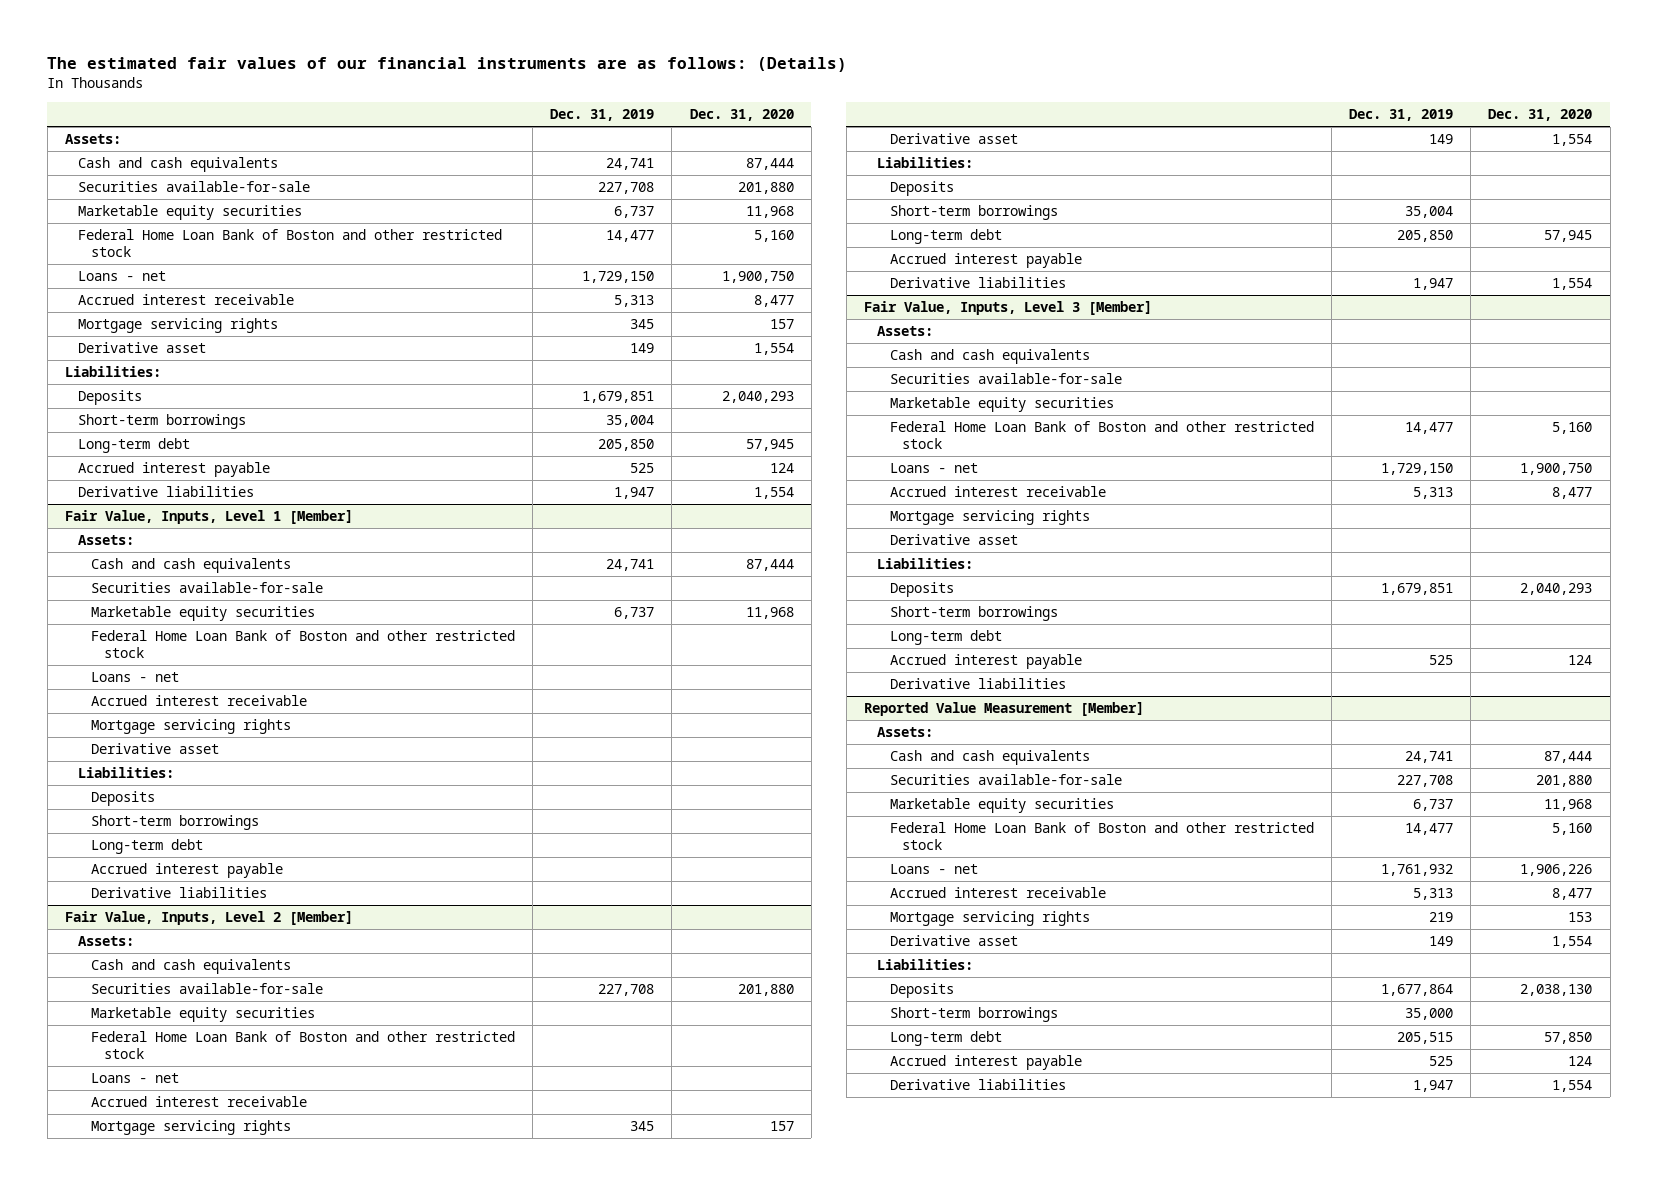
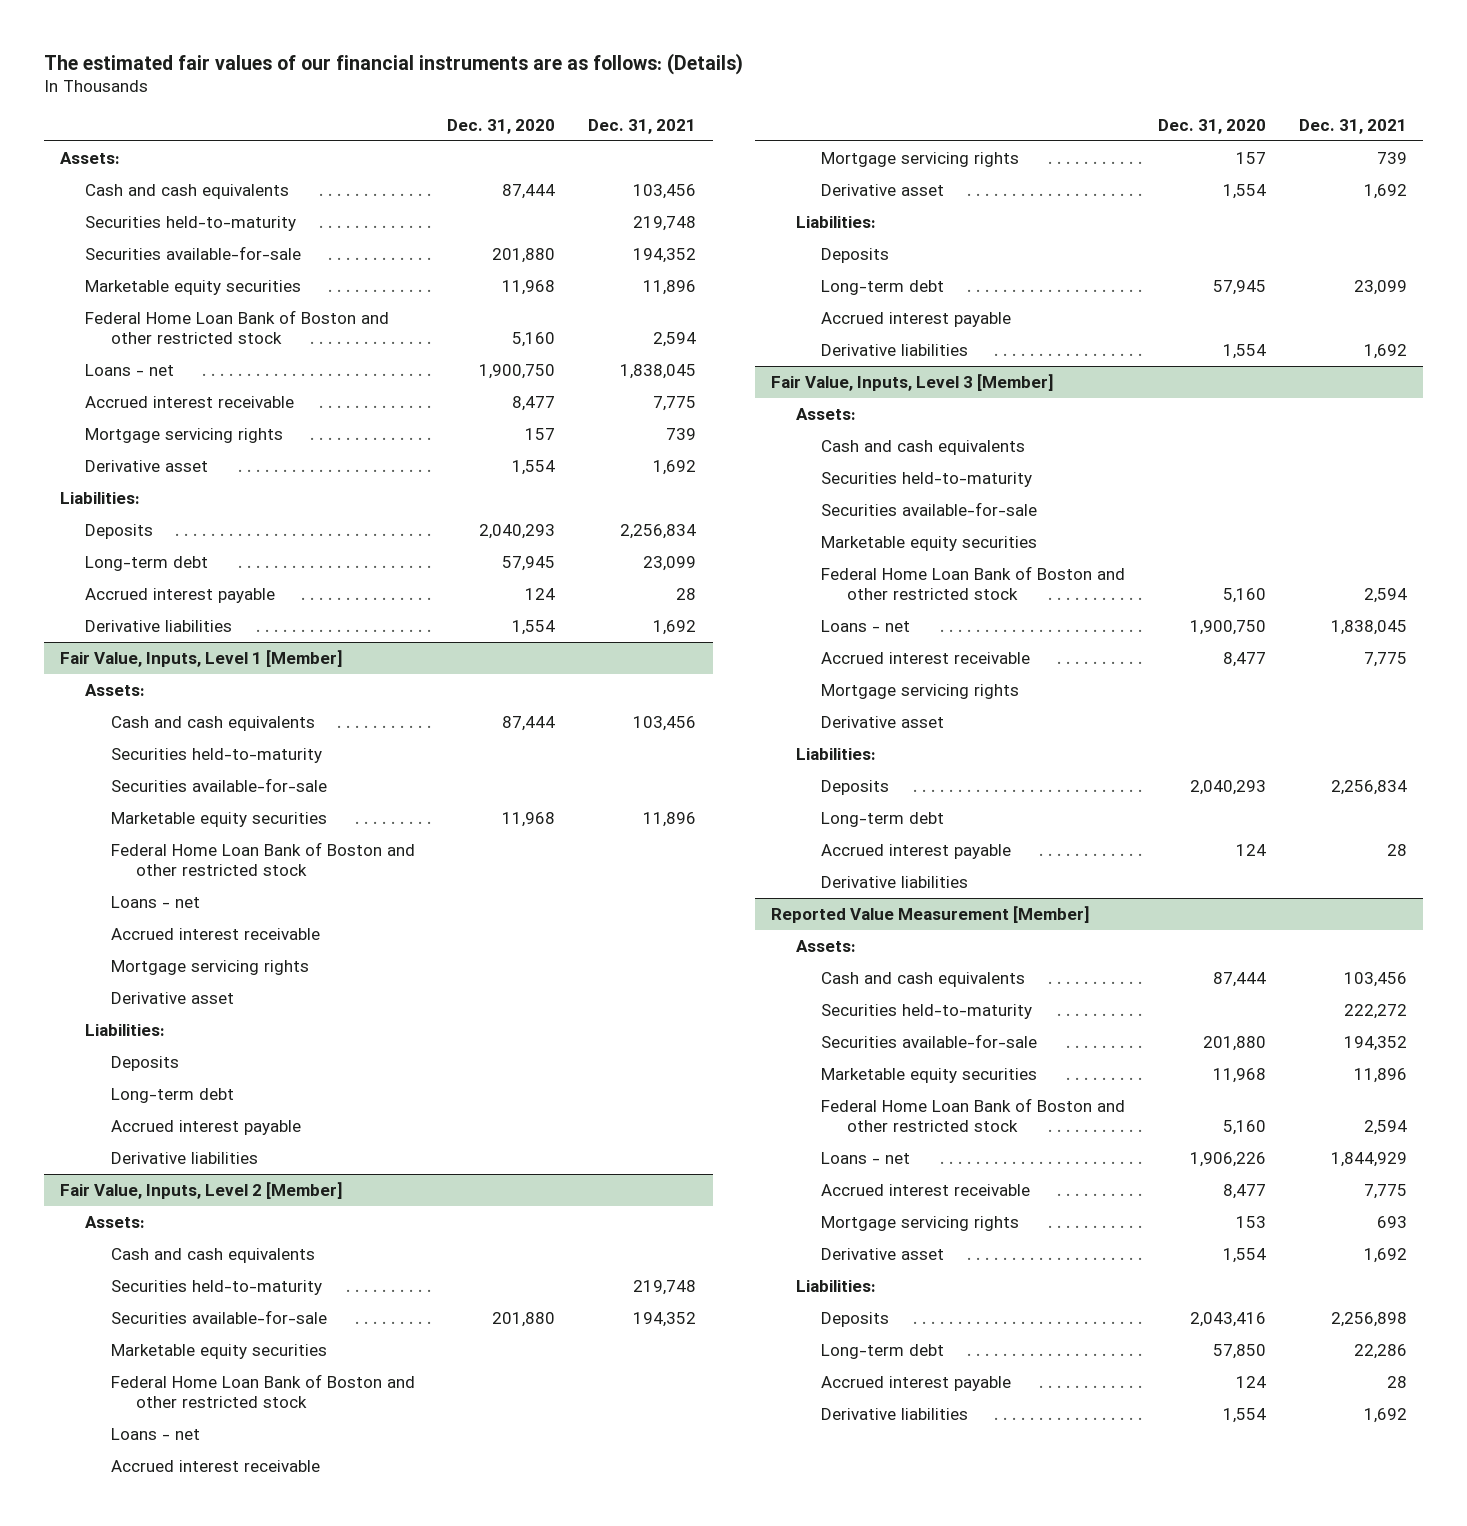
- | Dec. 31, 2019 | Dec. 31, 2020
+ | Dec. 31, 2020 | Dec. 31, 2021
+ Securities held-to-maturity | | 219,748
- Short-term borrowings | 35,004 |
@ Fair Value, Inputs, Level 1 [Member]
+ Securities held-to-maturity
- Short-term borrowings
@ Fair Value, Inputs, Level 2 [Member]
+ Securities held-to-maturity | | 219,748
- Short-term borrowings | 35,004 |
@ Fair Value, Inputs, Level 3 [Member]
+ Securities held-to-maturity
- Short-term borrowings
@ Reported Value Measurement [Member]
+ Securities held-to-maturity | | 222,272
- Deposits | 1,677,864 | 2,038,130
- Short-term borrowings | 35,000 |
+ Deposits | 2,043,416 | 2,256,898

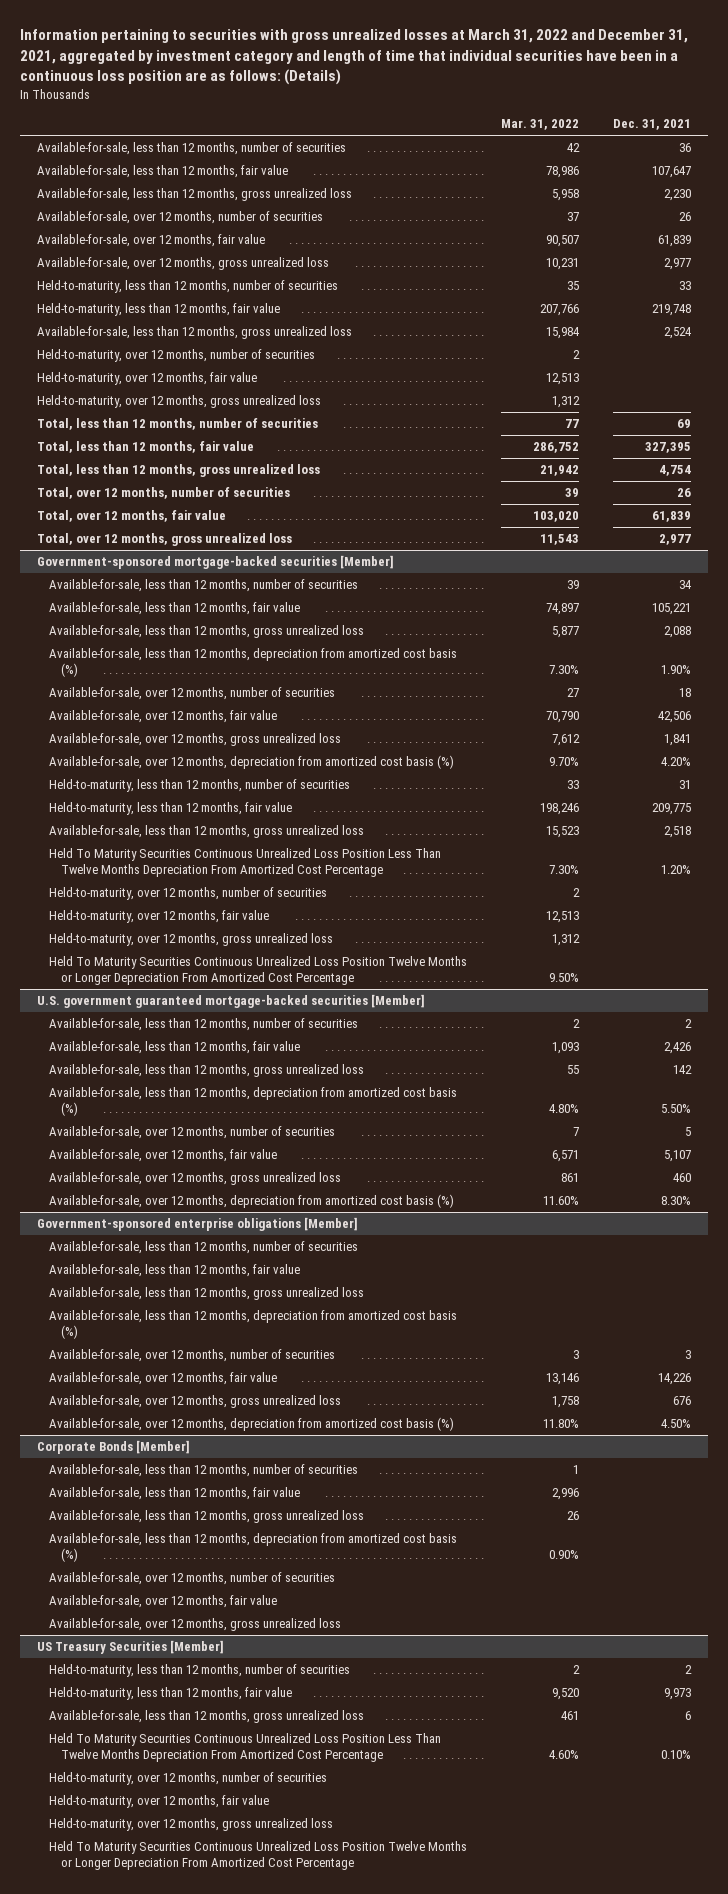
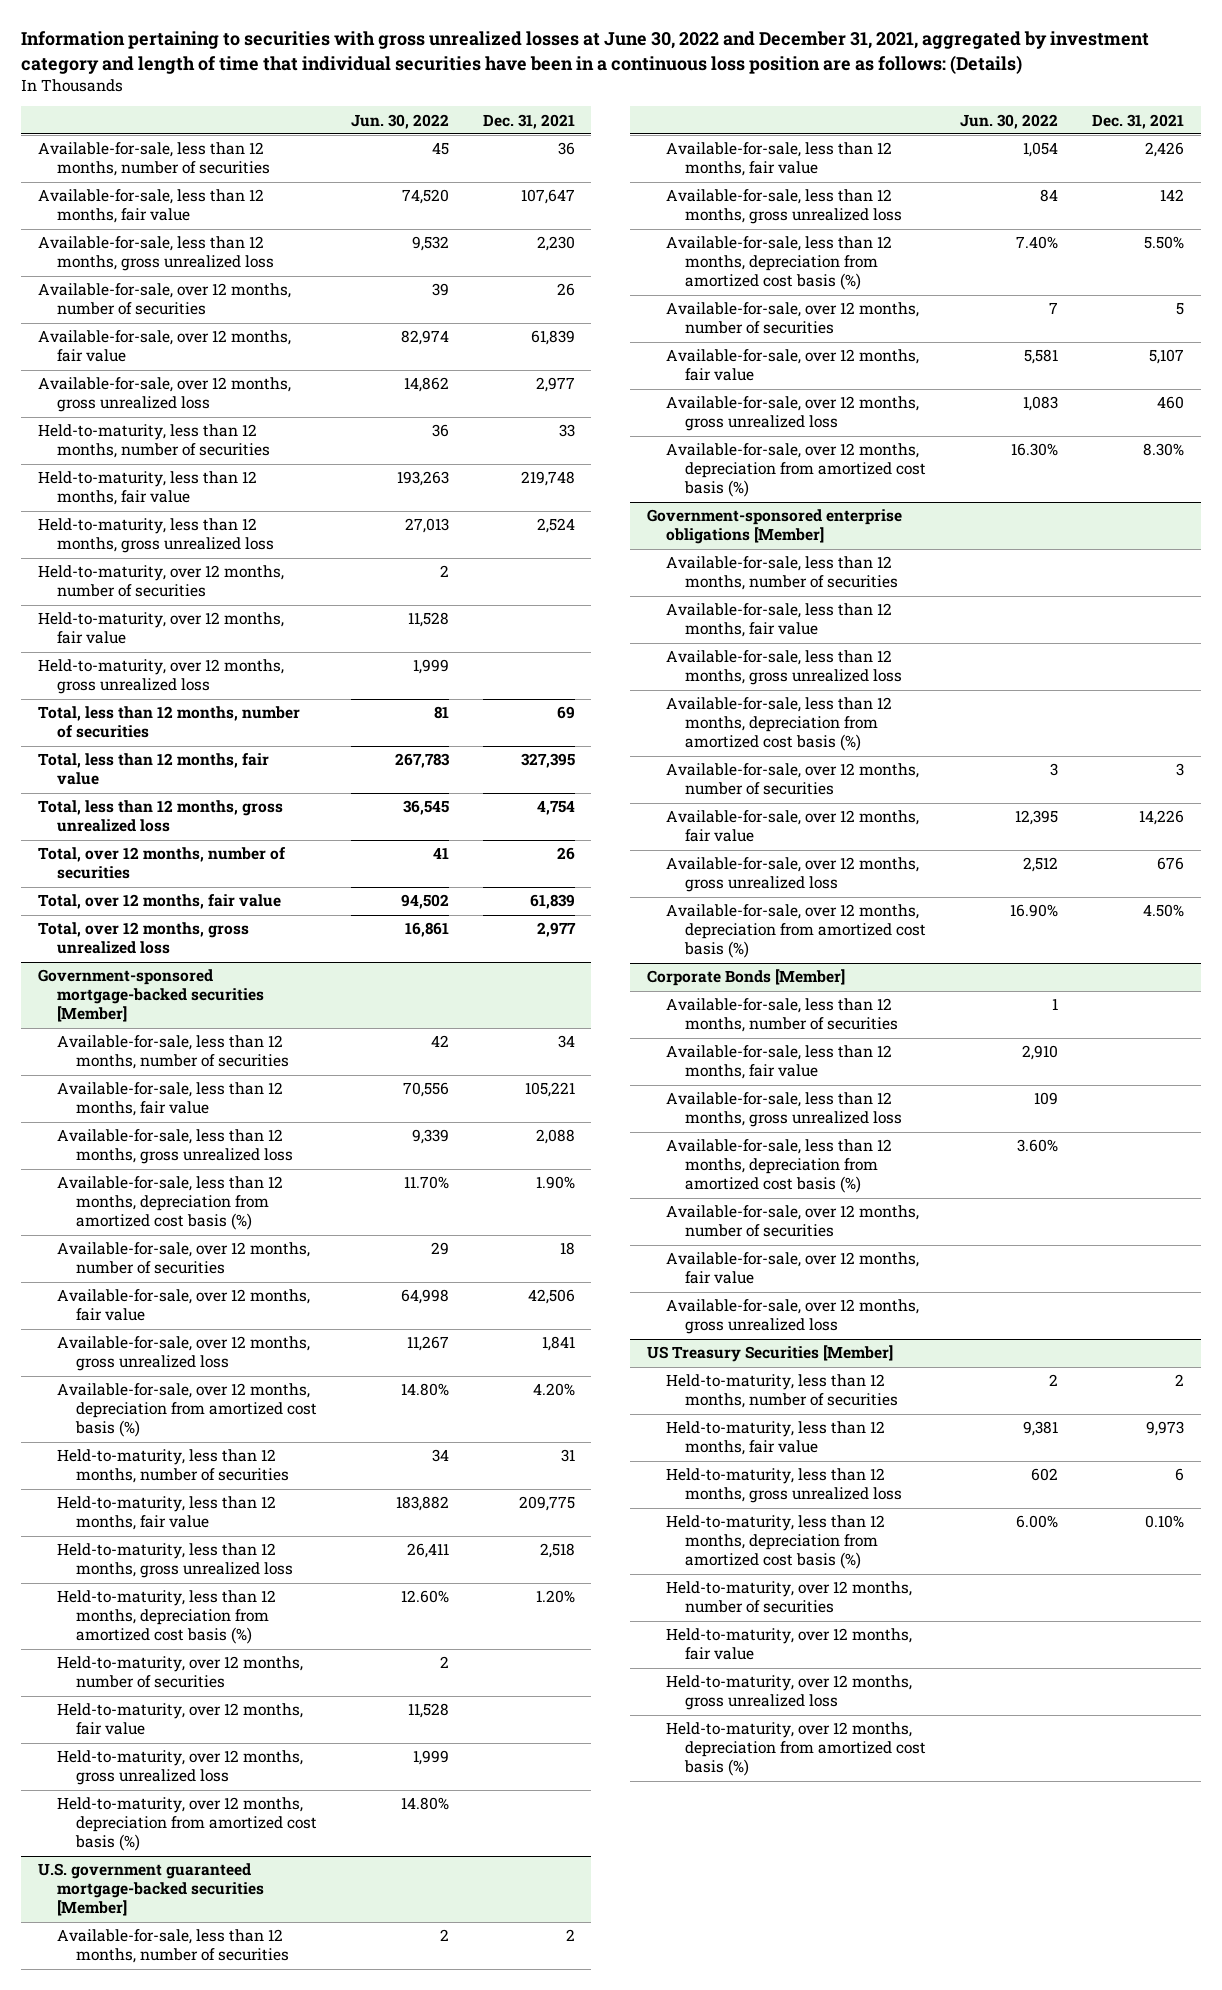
- Information pertaining to securities with gross unrealized losses at March 31, 2022 and December 31, 2021, aggregated by investment category and length of time that individual securities have been in a continuous loss position are as follows: (Details)
+ Information pertaining to securities with gross unrealized losses at June 30, 2022 and December 31, 2021, aggregated by investment category and length of time that individual securities have been in a continuous loss position are as follows: (Details)
- | Mar. 31, 2022 | Dec. 31, 2021
+ | Jun. 30, 2022 | Dec. 31, 2021
- Available-for-sale, less than 12 months, gross unrealized loss | 15,984 | 2,524
+ Held-to-maturity, less than 12 months, gross unrealized loss | 27,013 | 2,524
@ Government-sponsored mortgage-backed securities [Member]
- Available-for-sale, less than 12 months, gross unrealized loss | 15,523 | 2,518
- Held To Maturity Securities Continuous Unrealized Loss Position Less Than Twelve Months Depreciation From Amortized Cost Percentage | 7.30% | 1.20%
+ Held-to-maturity, less than 12 months, gross unrealized loss | 26,411 | 2,518
+ Held-to-maturity, less than 12 months, depreciation from amortized cost basis (%) | 12.60% | 1.20%
- Held To Maturity Securities Continuous Unrealized Loss Position Twelve Months or Longer Depreciation From Amortized Cost Percentage | 9.50% |
+ Held-to-maturity, over 12 months, depreciation from amortized cost basis (%) | 14.80% |
@ US Treasury Securities [Member]
- Available-for-sale, less than 12 months, gross unrealized loss | 461 | 6
- Held To Maturity Securities Continuous Unrealized Loss Position Less Than Twelve Months Depreciation From Amortized Cost Percentage | 4.60% | 0.10%
+ Held-to-maturity, less than 12 months, gross unrealized loss | 602 | 6
+ Held-to-maturity, less than 12 months, depreciation from amortized cost basis (%) | 6.00% | 0.10%
- Held To Maturity Securities Continuous Unrealized Loss Position Twelve Months or Longer Depreciation From Amortized Cost Percentage
+ Held-to-maturity, over 12 months, depreciation from amortized cost basis (%)

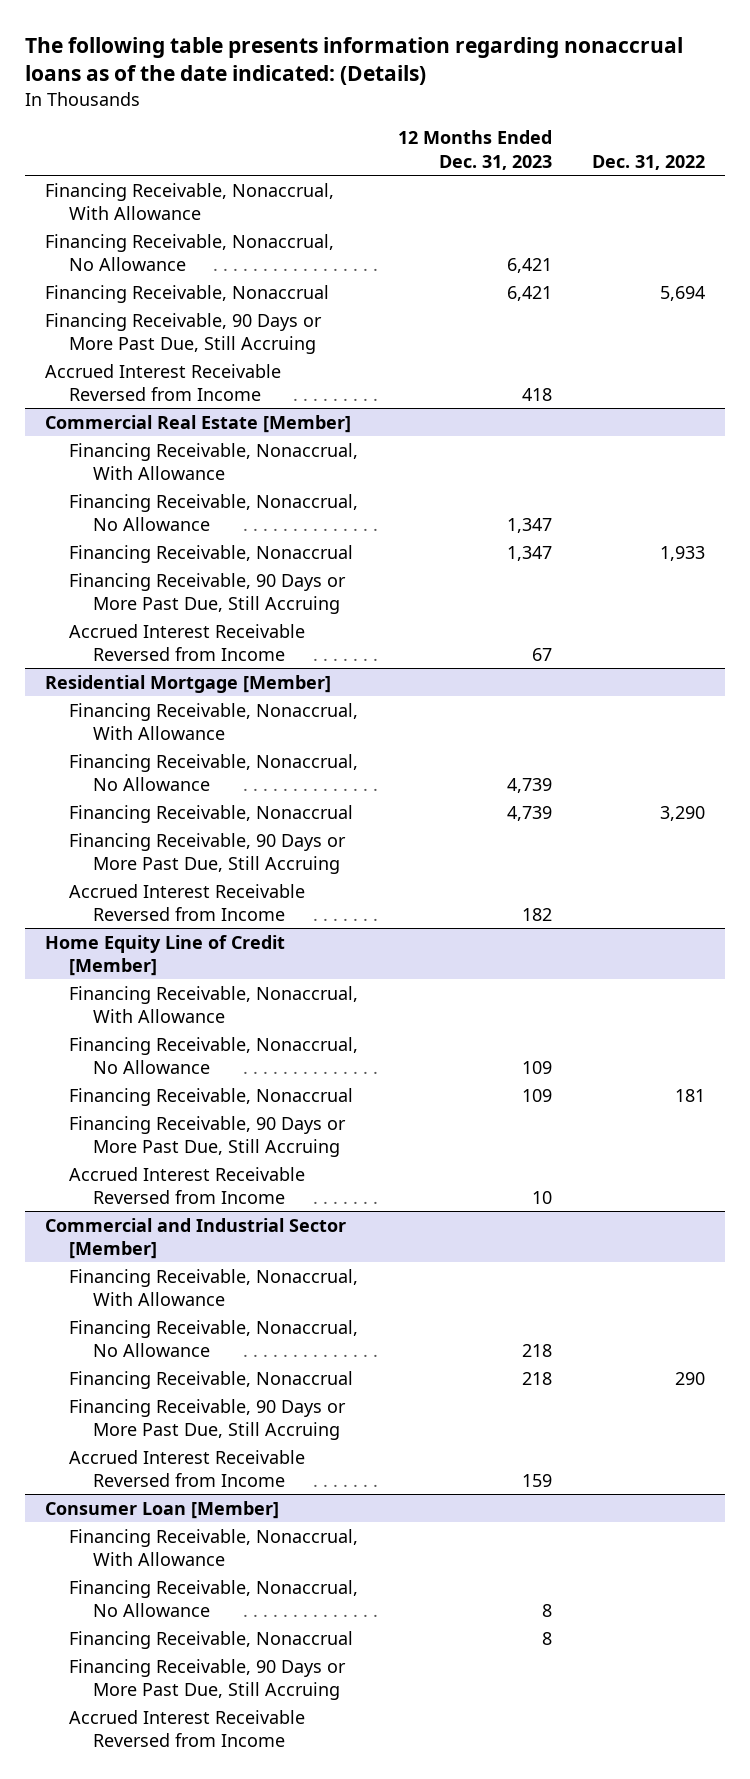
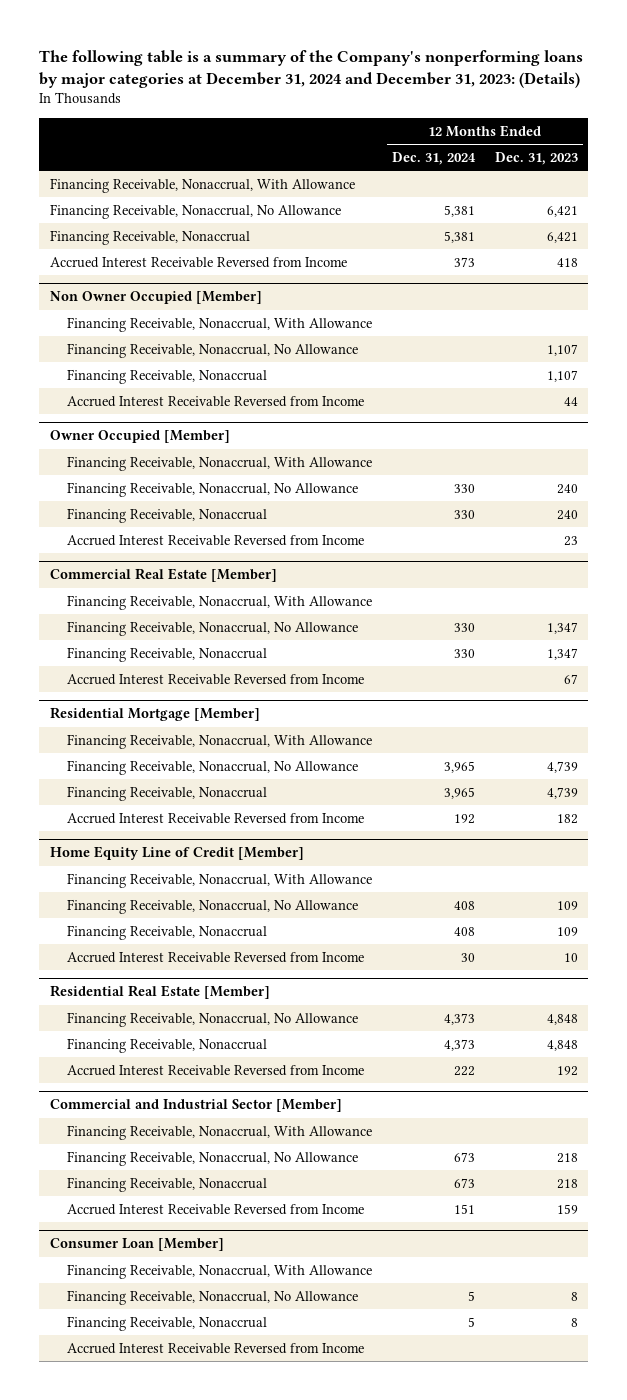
- The following table presents information regarding nonaccrual loans as of the date indicated: (Details)
+ The following table is a summary of the Company's nonperforming loans by major categories at December 31, 2024 and December 31, 2023: (Details)
- | 12 Months Ended Dec. 31, 2023 | Dec. 31, 2022
+ | 12 Months Ended Dec. 31, 2024 | 12 Months Ended Dec. 31, 2023
- Financing Receivable, 90 Days or More Past Due, Still Accruing
+ Non Owner Occupied [Member]
+ Financing Receivable, Nonaccrual, With Allowance
+ Financing Receivable, Nonaccrual, No Allowance | | 1,107
+ Financing Receivable, Nonaccrual | | 1,107
+ Accrued Interest Receivable Reversed from Income | | 44
+ Owner Occupied [Member]
+ Financing Receivable, Nonaccrual, With Allowance
+ Financing Receivable, Nonaccrual, No Allowance | 330 | 240
+ Financing Receivable, Nonaccrual | 330 | 240
+ Accrued Interest Receivable Reversed from Income | | 23
@ Commercial Real Estate [Member]
- Financing Receivable, 90 Days or More Past Due, Still Accruing
@ Residential Mortgage [Member]
- Financing Receivable, 90 Days or More Past Due, Still Accruing
@ Home Equity Line of Credit [Member]
- Financing Receivable, 90 Days or More Past Due, Still Accruing
+ Residential Real Estate [Member]
+ Financing Receivable, Nonaccrual, No Allowance | 4,373 | 4,848
+ Financing Receivable, Nonaccrual | 4,373 | 4,848
+ Accrued Interest Receivable Reversed from Income | 222 | 192
@ Commercial and Industrial Sector [Member]
- Financing Receivable, 90 Days or More Past Due, Still Accruing
@ Consumer Loan [Member]
- Financing Receivable, 90 Days or More Past Due, Still Accruing

